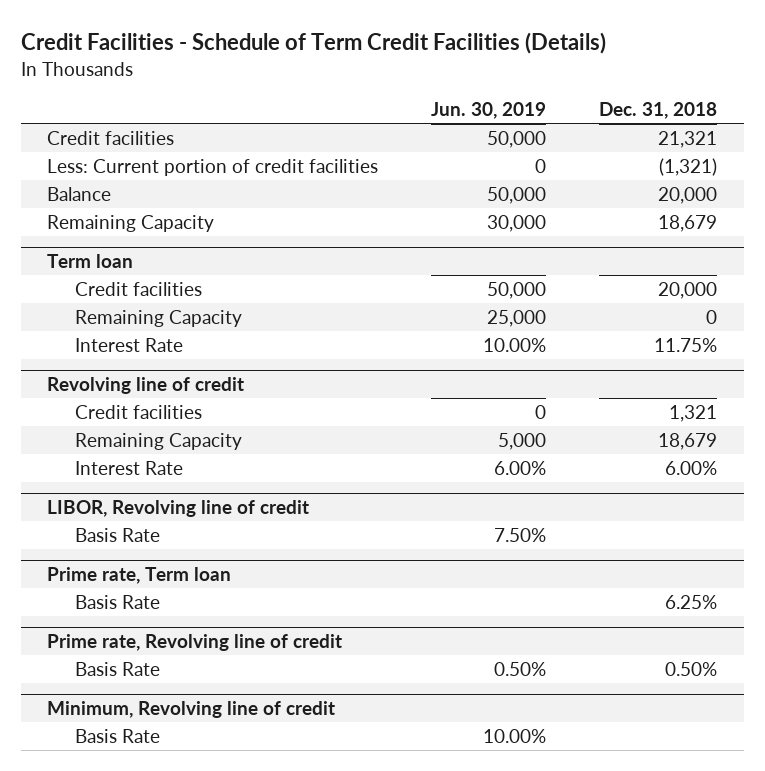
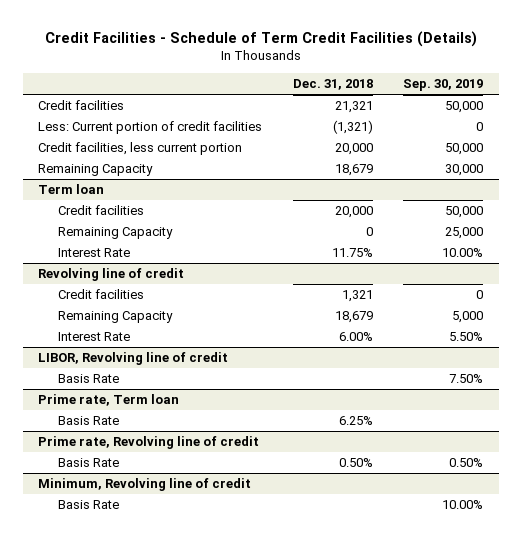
- | Jun. 30, 2019 | Dec. 31, 2018
+ | Dec. 31, 2018 | Sep. 30, 2019
- Balance | 50,000 | 20,000
+ Credit facilities, less current portion | 20,000 | 50,000

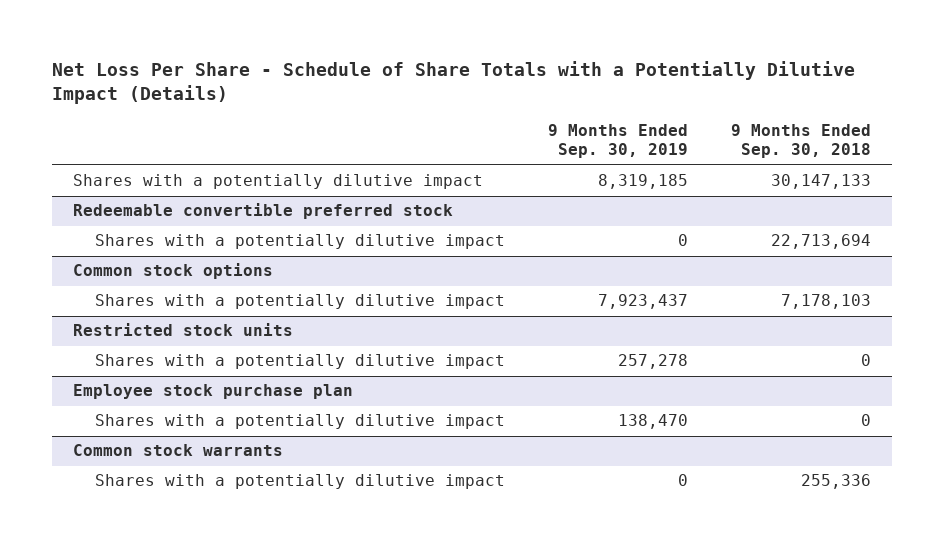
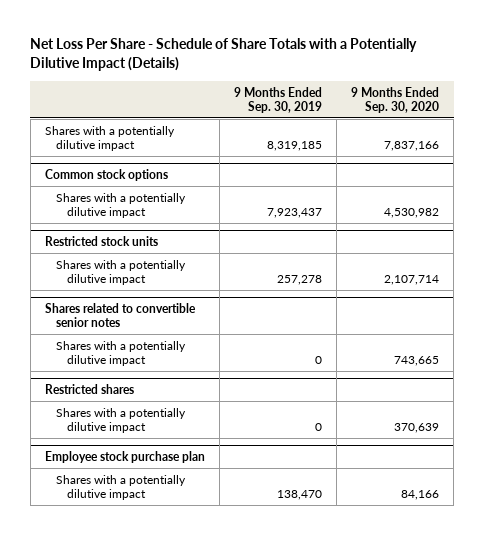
- | 9 Months Ended Sep. 30, 2019 | 9 Months Ended Sep. 30, 2018
+ | 9 Months Ended Sep. 30, 2019 | 9 Months Ended Sep. 30, 2020
- Redeemable convertible preferred stock
- Shares with a potentially dilutive impact | 0 | 22,713,694
+ Shares related to convertible senior notes
+ Shares with a potentially dilutive impact | 0 | 743,665
+ Restricted shares
+ Shares with a potentially dilutive impact | 0 | 370,639
- Common stock warrants
- Shares with a potentially dilutive impact | 0 | 255,336

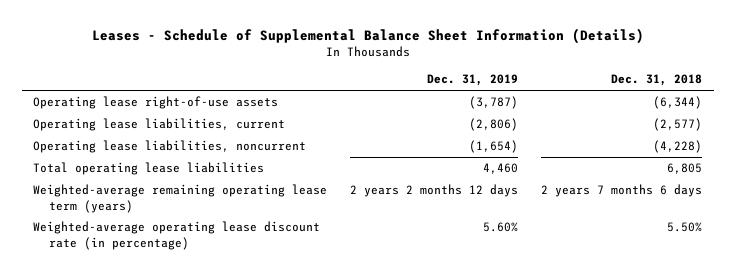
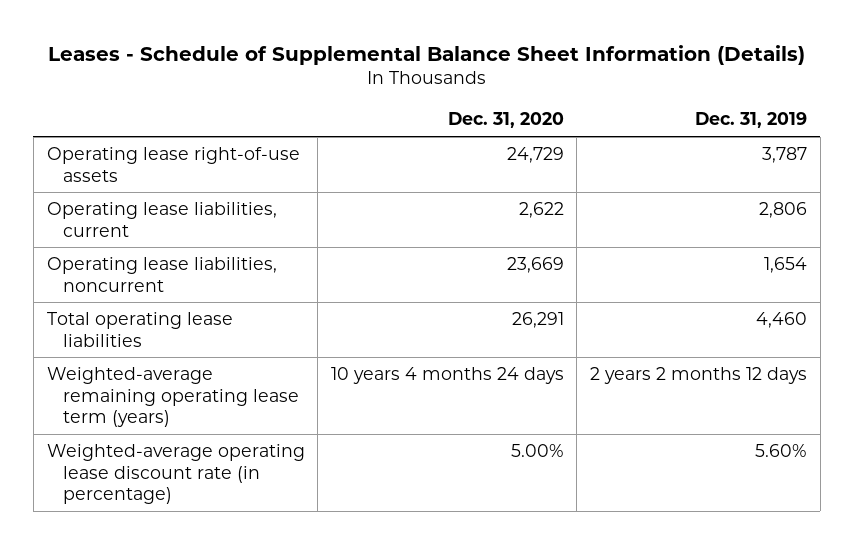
- | Dec. 31, 2019 | Dec. 31, 2018
+ | Dec. 31, 2020 | Dec. 31, 2019
- Operating lease right-of-use assets | (3,787) | (6,344)
- Operating lease liabilities, current | (2,806) | (2,577)
- Operating lease liabilities, noncurrent | (1,654) | (4,228)
+ Operating lease right-of-use assets | 24,729 | 3,787
+ Operating lease liabilities, current | 2,622 | 2,806
+ Operating lease liabilities, noncurrent | 23,669 | 1,654

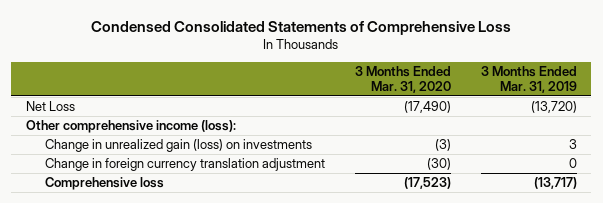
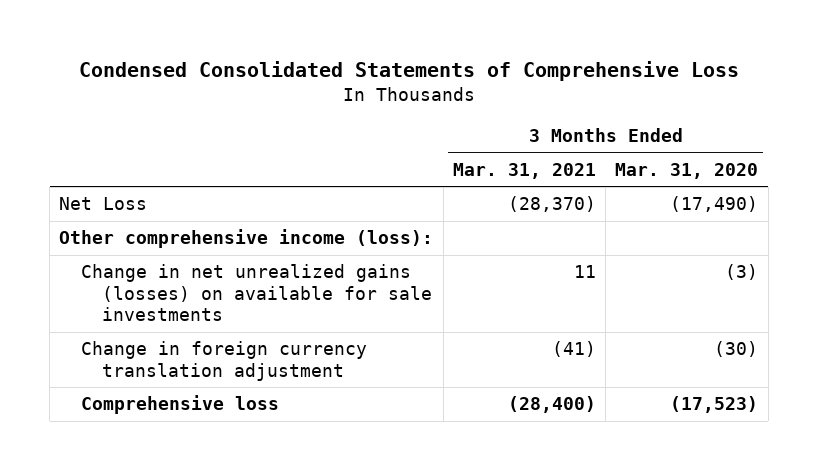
- | 3 Months Ended Mar. 31, 2020 | 3 Months Ended Mar. 31, 2019
+ | 3 Months Ended Mar. 31, 2021 | 3 Months Ended Mar. 31, 2020
- Change in unrealized gain (loss) on investments | (3) | 3
+ Change in net unrealized gains (losses) on available for sale investments | 11 | (3)

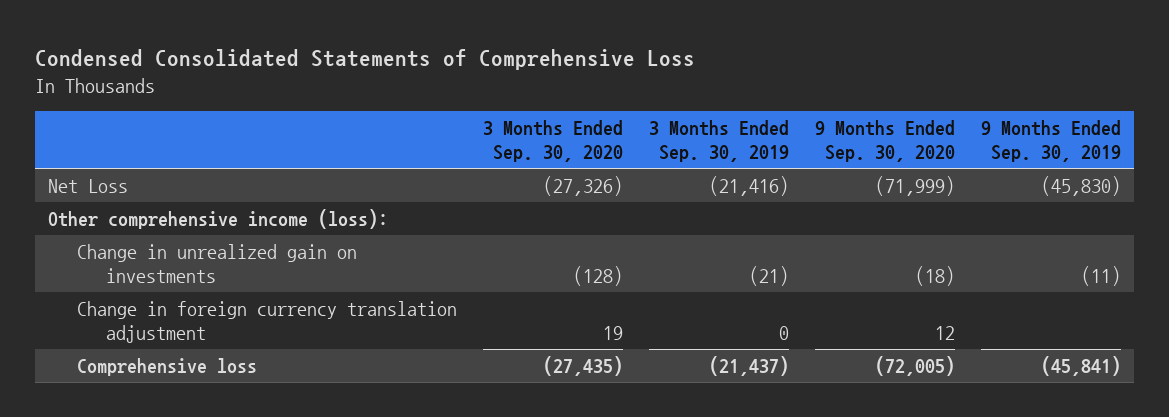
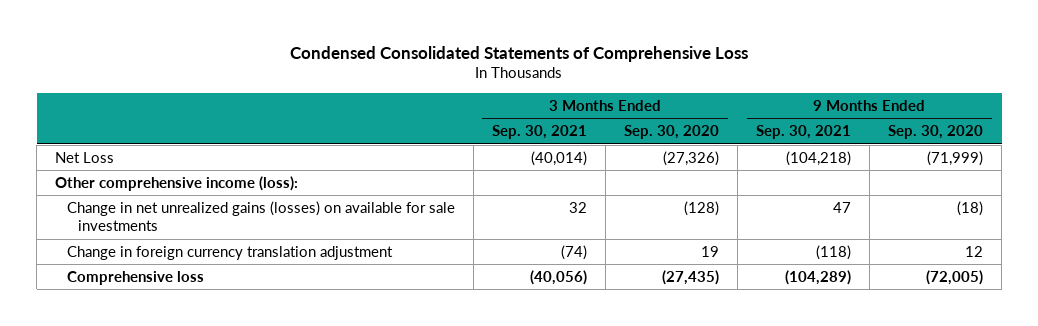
- | 3 Months Ended Sep. 30, 2020 | 3 Months Ended Sep. 30, 2019 | 9 Months Ended Sep. 30, 2020 | 9 Months Ended Sep. 30, 2019
+ | 3 Months Ended Sep. 30, 2021 | 3 Months Ended Sep. 30, 2020 | 9 Months Ended Sep. 30, 2021 | 9 Months Ended Sep. 30, 2020
- Change in unrealized gain on investments | (128) | (21) | (18) | (11)
+ Change in net unrealized gains (losses) on available for sale investments | 32 | (128) | 47 | (18)

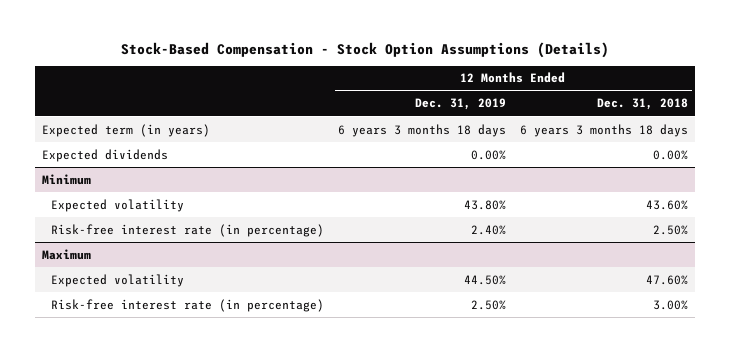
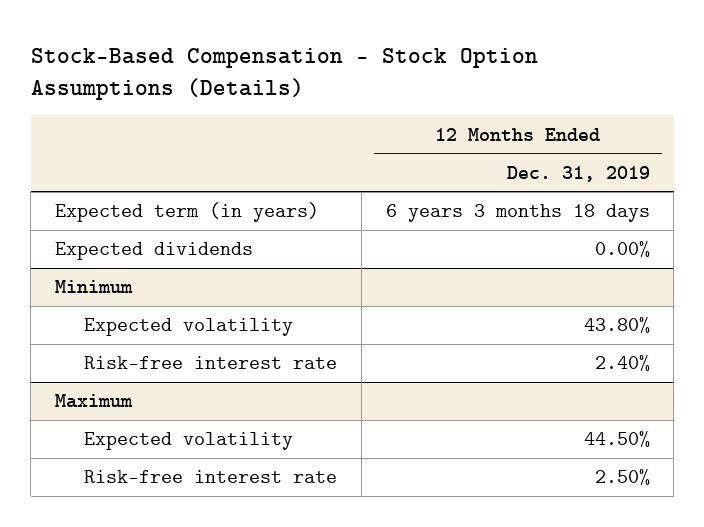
- | 12 Months Ended Dec. 31, 2019 | 12 Months Ended Dec. 31, 2018
+ | 12 Months Ended Dec. 31, 2019
@ Minimum
- Risk-free interest rate (in percentage) | 2.40% | 2.50%
+ Risk-free interest rate | 2.40%
@ Maximum
- Risk-free interest rate (in percentage) | 2.50% | 3.00%
+ Risk-free interest rate | 2.50%

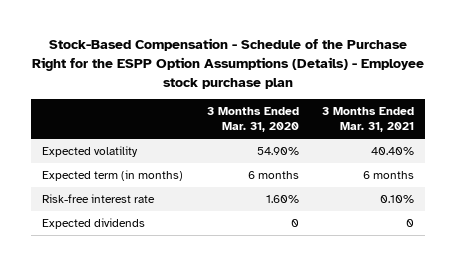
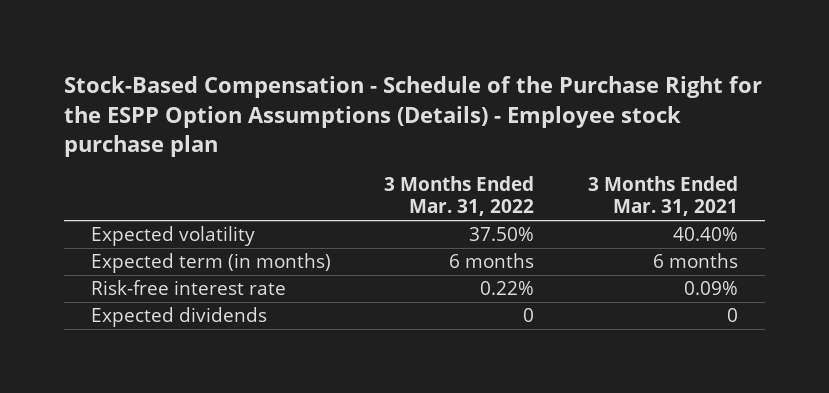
- | 3 Months Ended Mar. 31, 2020 | 3 Months Ended Mar. 31, 2021
+ | 3 Months Ended Mar. 31, 2022 | 3 Months Ended Mar. 31, 2021
- Risk-free interest rate | 1.60% | 0.10%
+ Risk-free interest rate | 0.22% | 0.09%

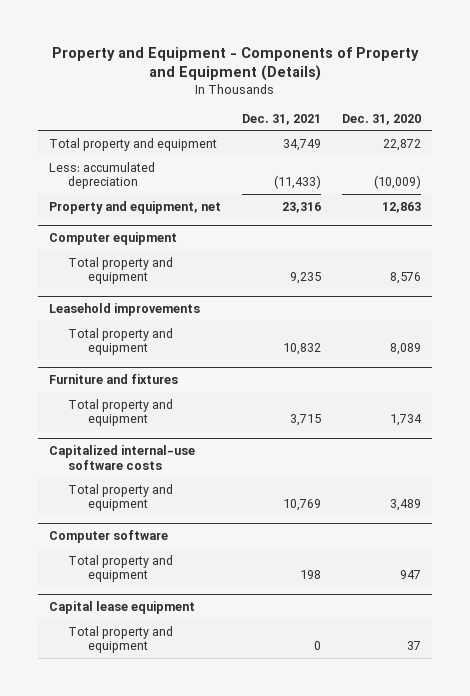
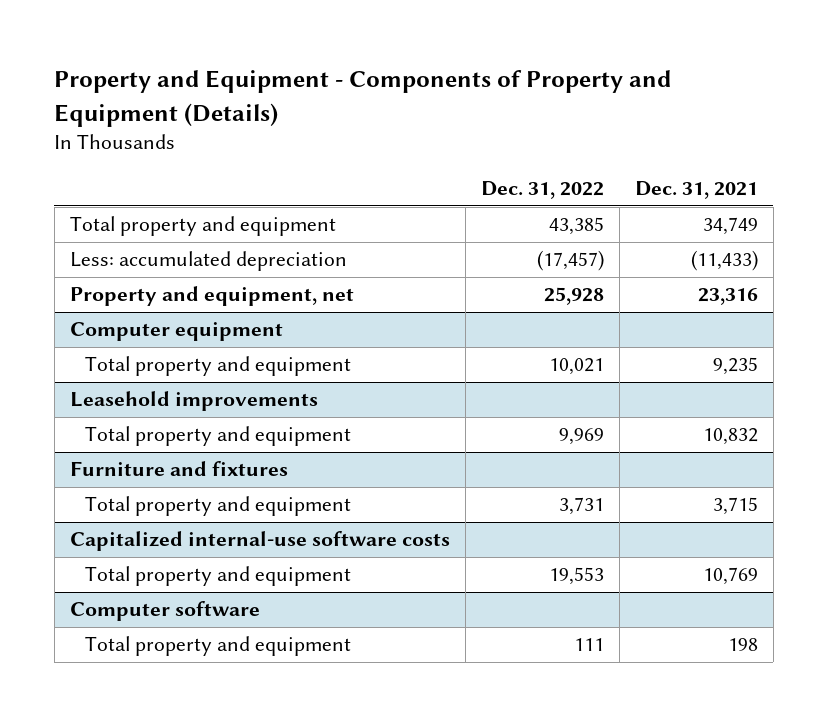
- | Dec. 31, 2021 | Dec. 31, 2020
+ | Dec. 31, 2022 | Dec. 31, 2021
- Capital lease equipment
- Total property and equipment | 0 | 37

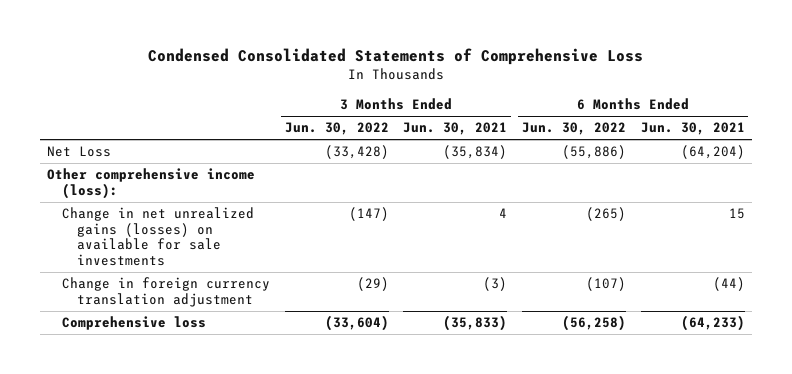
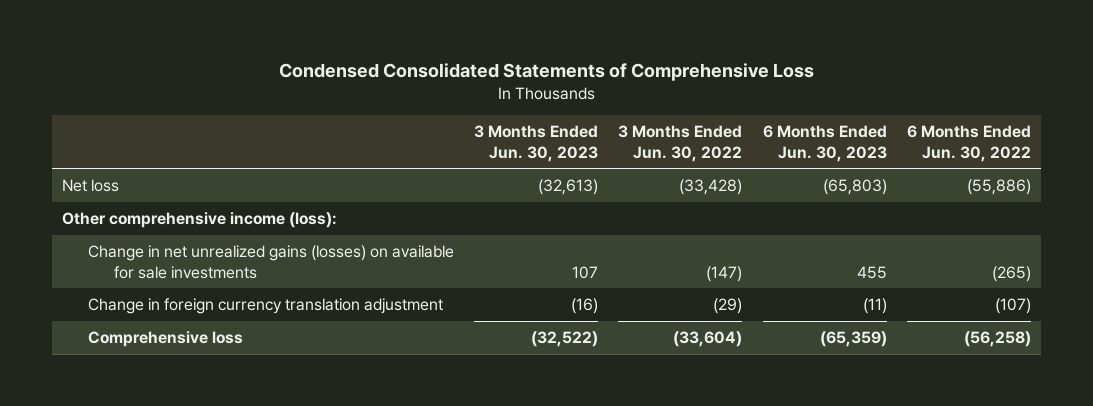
- | 3 Months Ended Jun. 30, 2022 | 3 Months Ended Jun. 30, 2021 | 6 Months Ended Jun. 30, 2022 | 6 Months Ended Jun. 30, 2021
+ | 3 Months Ended Jun. 30, 2023 | 3 Months Ended Jun. 30, 2022 | 6 Months Ended Jun. 30, 2023 | 6 Months Ended Jun. 30, 2022
- Net Loss | (33,428) | (35,834) | (55,886) | (64,204)
+ Net loss | (32,613) | (33,428) | (65,803) | (55,886)

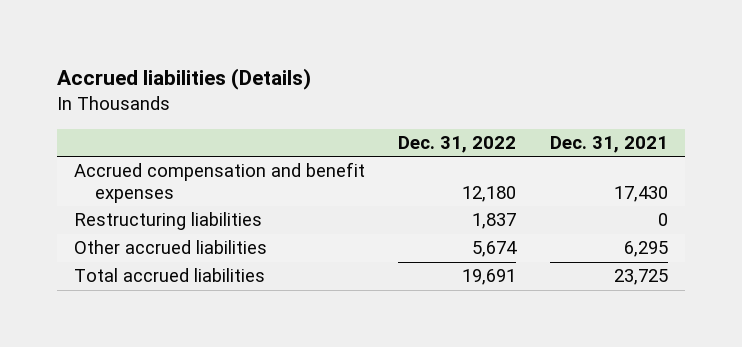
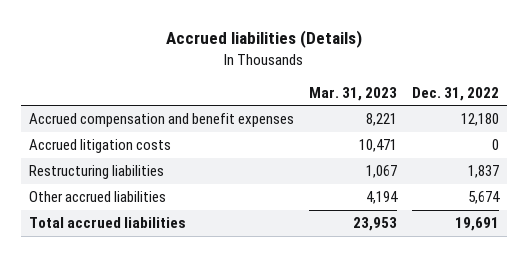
- | Dec. 31, 2022 | Dec. 31, 2021
+ | Mar. 31, 2023 | Dec. 31, 2022
+ Accrued litigation costs | 10,471 | 0

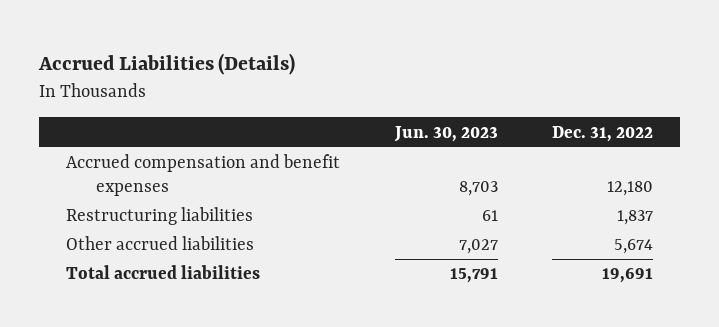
- Accrued liabilities (Details)
+ Accrued Liabilities (Details)
- | Mar. 31, 2023 | Dec. 31, 2022
+ | Jun. 30, 2023 | Dec. 31, 2022
- Accrued litigation costs | 10,471 | 0

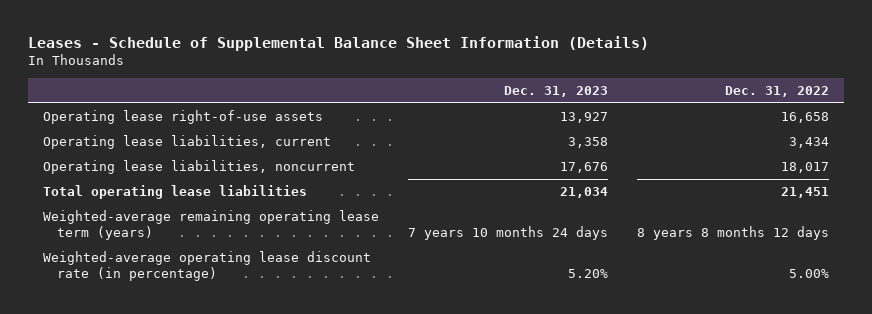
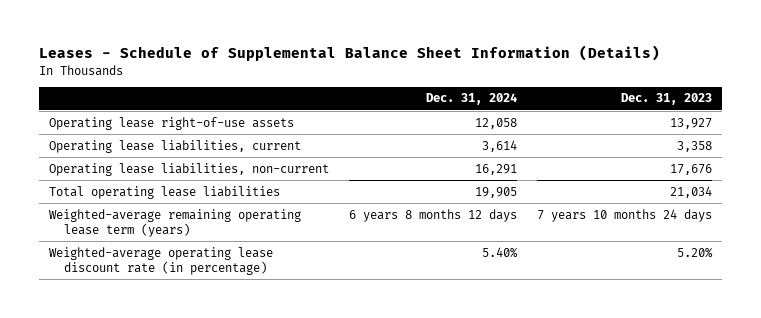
- | Dec. 31, 2023 | Dec. 31, 2022
+ | Dec. 31, 2024 | Dec. 31, 2023
- Operating lease liabilities, noncurrent | 17,676 | 18,017
+ Operating lease liabilities, non-current | 16,291 | 17,676

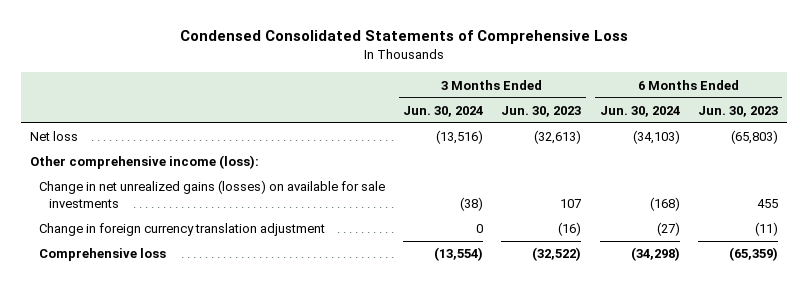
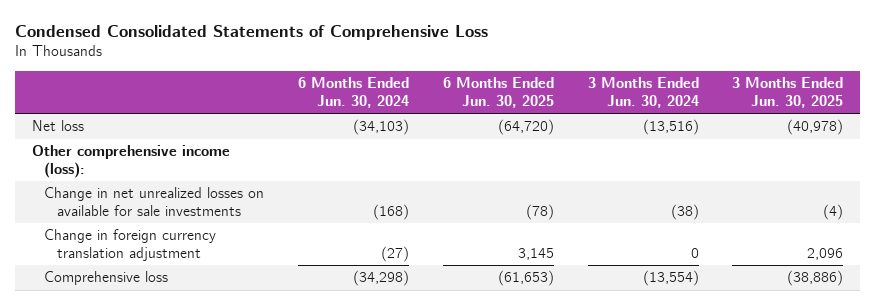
- | 3 Months Ended Jun. 30, 2024 | 3 Months Ended Jun. 30, 2023 | 6 Months Ended Jun. 30, 2024 | 6 Months Ended Jun. 30, 2023
+ | 6 Months Ended Jun. 30, 2024 | 6 Months Ended Jun. 30, 2025 | 3 Months Ended Jun. 30, 2024 | 3 Months Ended Jun. 30, 2025
- Change in net unrealized gains (losses) on available for sale investments | (38) | 107 | (168) | 455
+ Change in net unrealized losses on available for sale investments | (168) | (78) | (38) | (4)

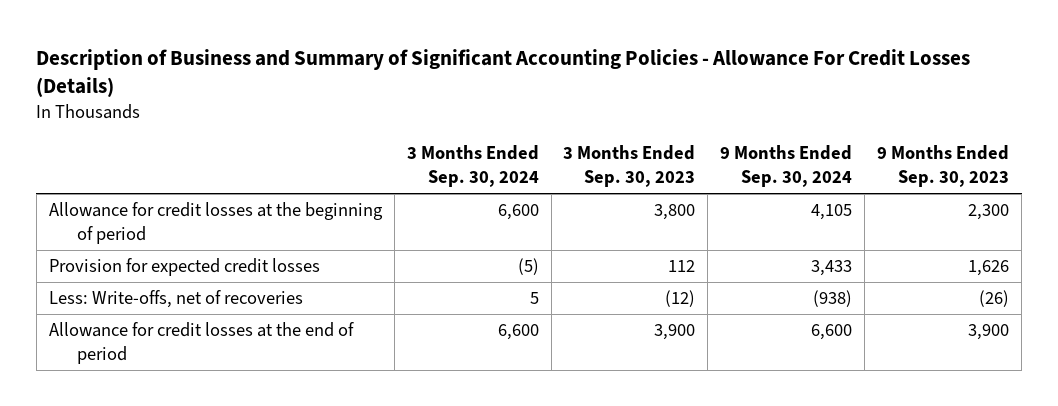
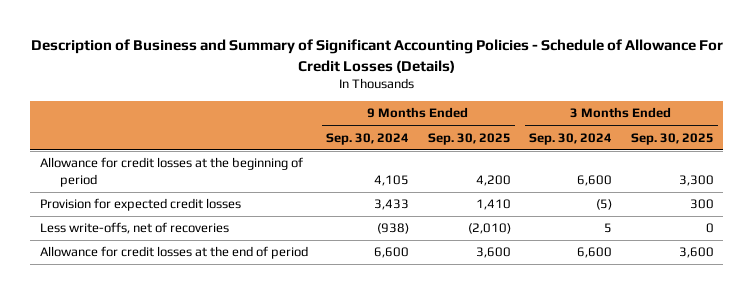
- Description of Business and Summary of Significant Accounting Policies - Allowance For Credit Losses (Details)
+ Description of Business and Summary of Significant Accounting Policies - Schedule of Allowance For Credit Losses (Details)
- | 3 Months Ended Sep. 30, 2024 | 3 Months Ended Sep. 30, 2023 | 9 Months Ended Sep. 30, 2024 | 9 Months Ended Sep. 30, 2023
+ | 9 Months Ended Sep. 30, 2024 | 9 Months Ended Sep. 30, 2025 | 3 Months Ended Sep. 30, 2024 | 3 Months Ended Sep. 30, 2025
- Less: Write-offs, net of recoveries | 5 | (12) | (938) | (26)
+ Less write-offs, net of recoveries | (938) | (2,010) | 5 | 0

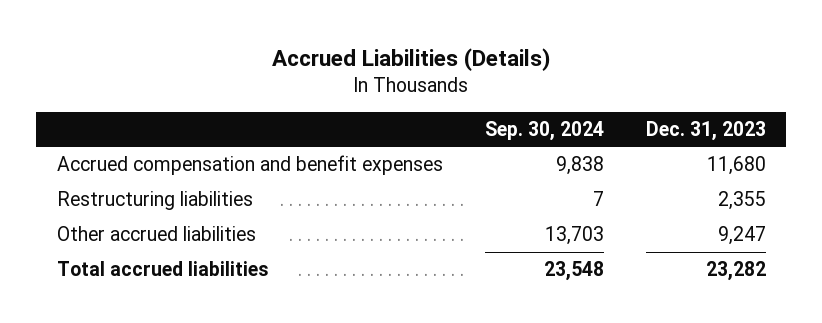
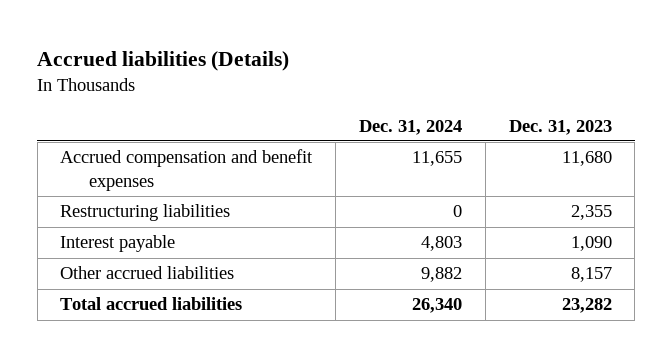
- Accrued Liabilities (Details)
+ Accrued liabilities (Details)
- | Sep. 30, 2024 | Dec. 31, 2023
+ | Dec. 31, 2024 | Dec. 31, 2023
- Other accrued liabilities | 13,703 | 9,247
+ Interest payable | 4,803 | 1,090
+ Other accrued liabilities | 9,882 | 8,157

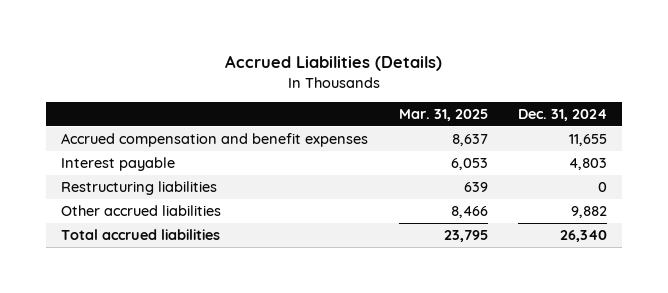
- Accrued liabilities (Details)
+ Accrued Liabilities (Details)
- | Dec. 31, 2024 | Dec. 31, 2023
+ | Mar. 31, 2025 | Dec. 31, 2024
moved down: Restructuring liabilities | 639 | 0

